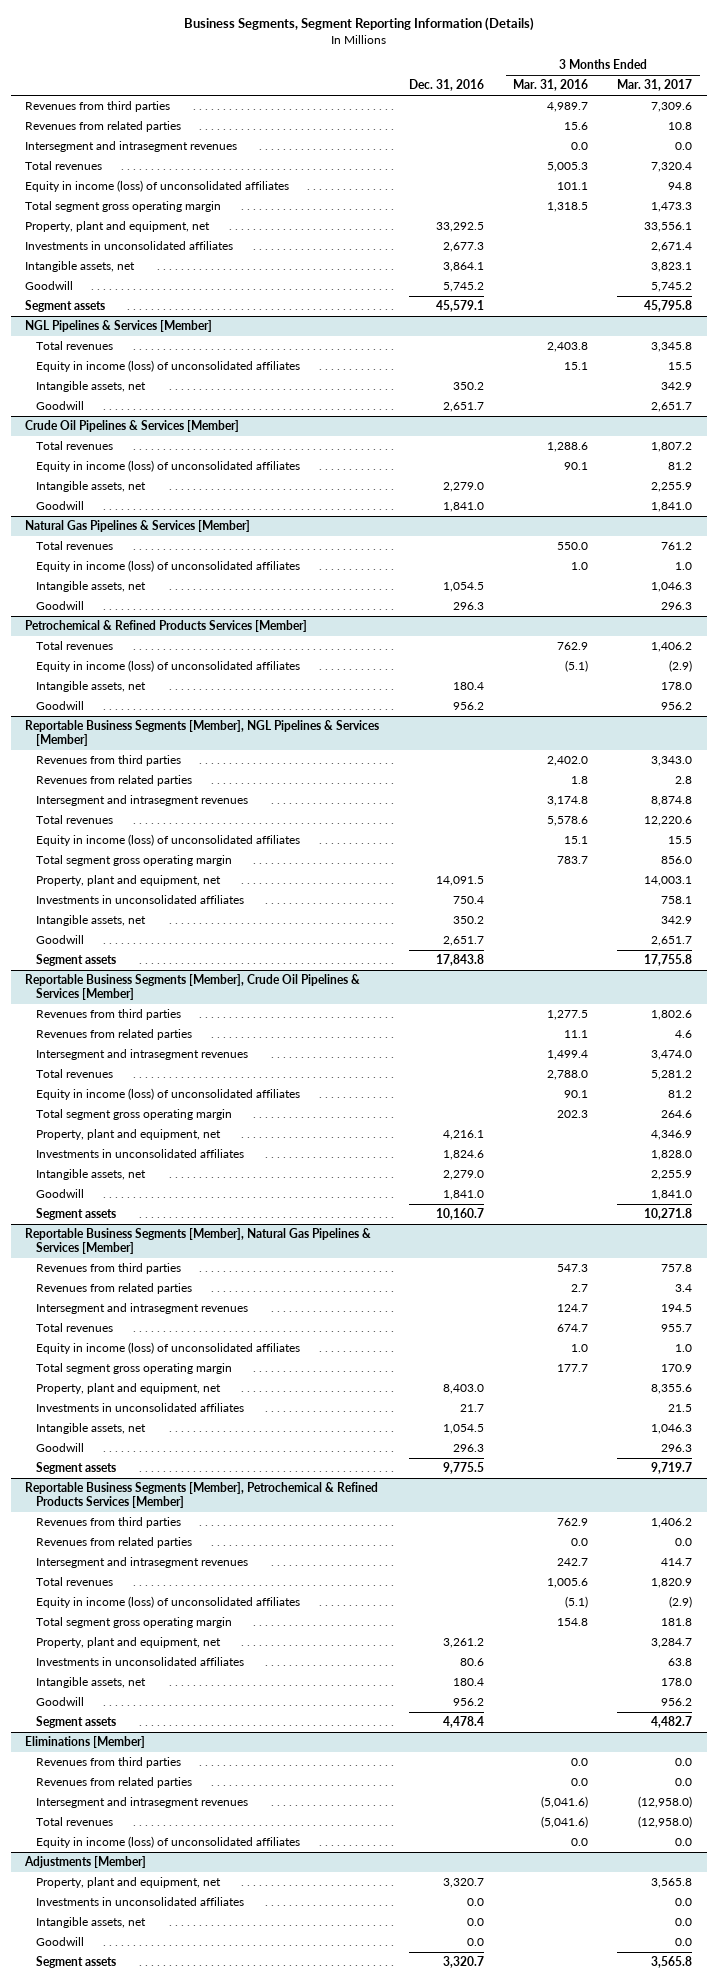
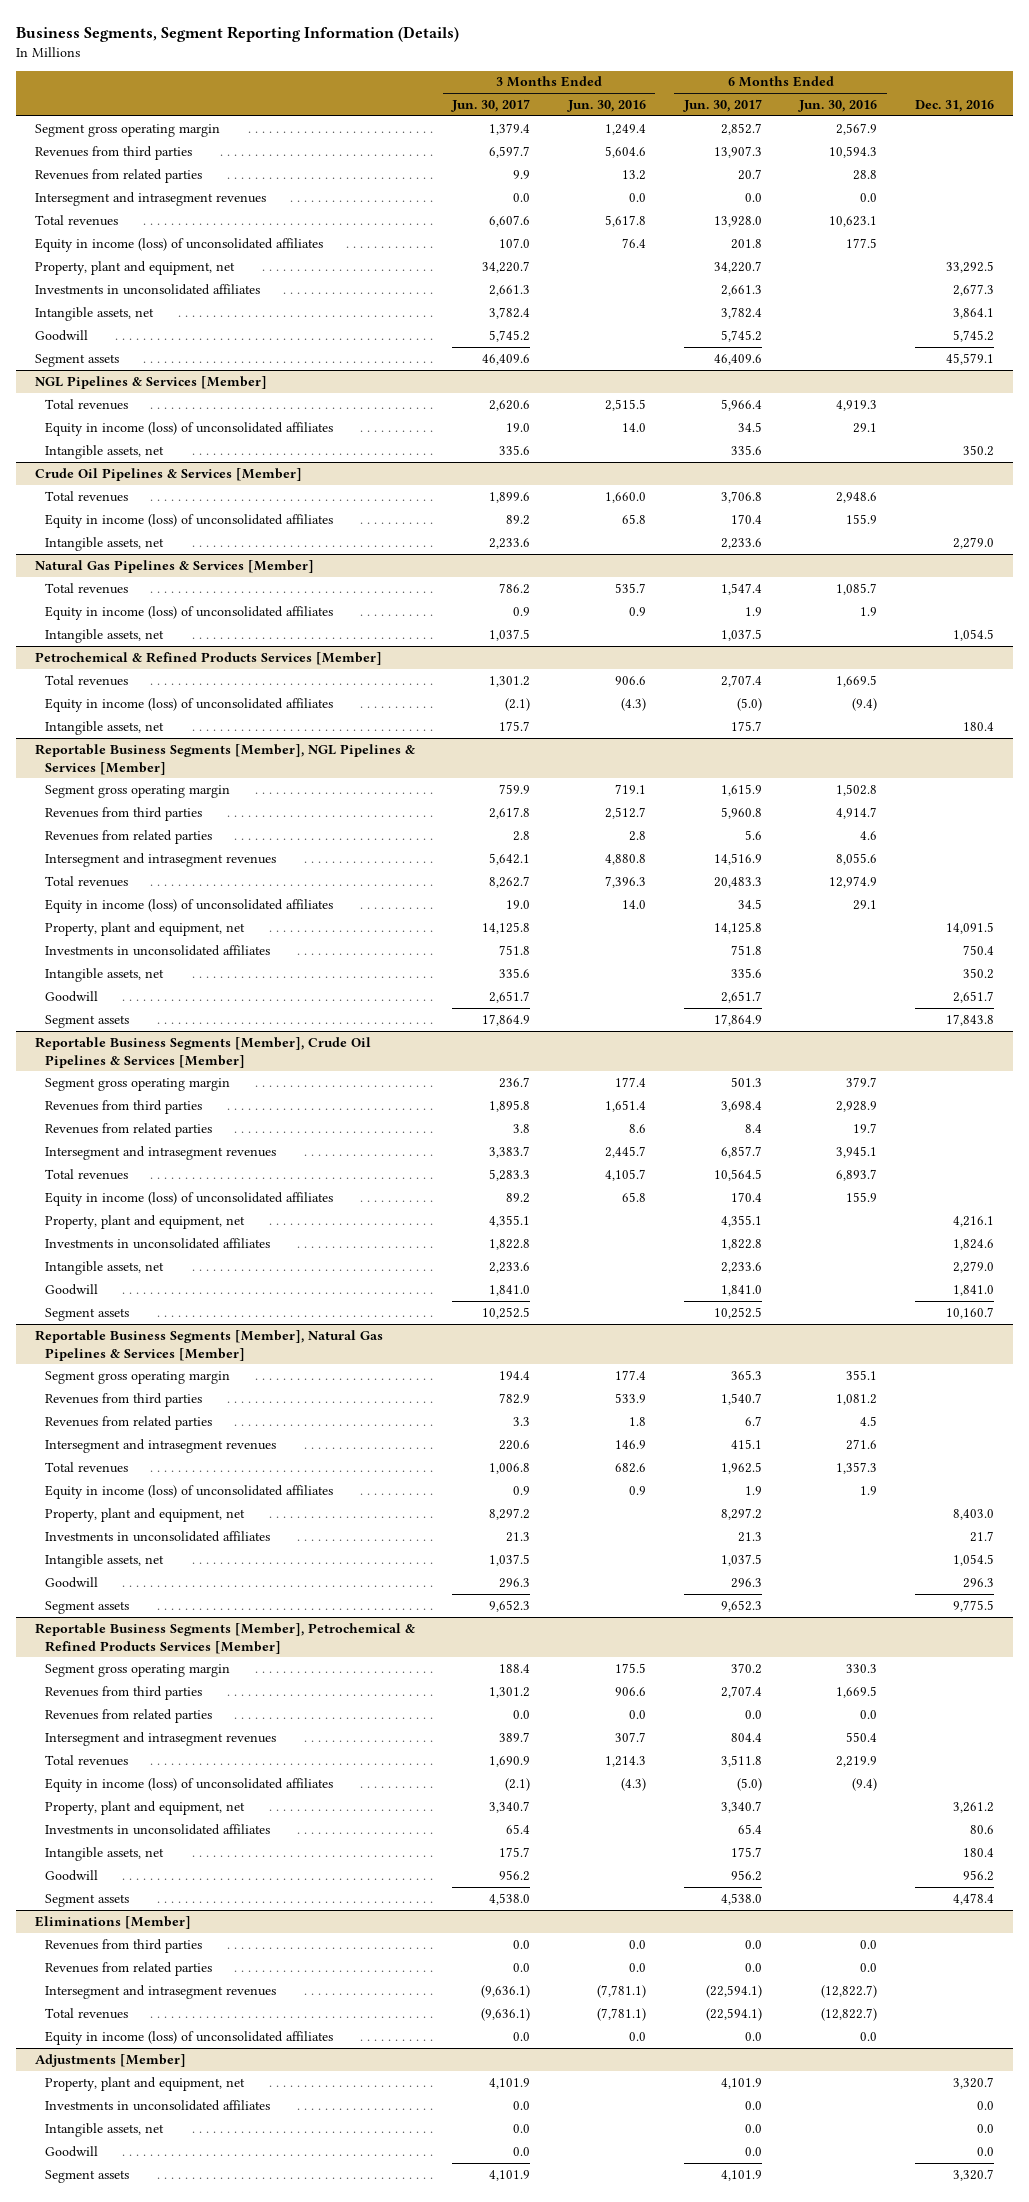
- | Dec. 31, 2016 | 3 Months Ended Mar. 31, 2016 | 3 Months Ended Mar. 31, 2017
+ | 3 Months Ended Jun. 30, 2017 | 3 Months Ended Jun. 30, 2016 | 6 Months Ended Jun. 30, 2017 | 6 Months Ended Jun. 30, 2016 | Dec. 31, 2016
+ Segment gross operating margin | 1,379.4 | 1,249.4 | 2,852.7 | 2,567.9 |
- Total segment gross operating margin | | 1,318.5 | 1,473.3
@ NGL Pipelines & Services [Member]
- Goodwill | 2,651.7 | | 2,651.7
@ Crude Oil Pipelines & Services [Member]
- Goodwill | 1,841.0 | | 1,841.0
@ Natural Gas Pipelines & Services [Member]
- Goodwill | 296.3 | | 296.3
@ Petrochemical & Refined Products Services [Member]
- Goodwill | 956.2 | | 956.2
@ Reportable Business Segments [Member], NGL Pipelines & Services [Member]
+ Segment gross operating margin | 759.9 | 719.1 | 1,615.9 | 1,502.8 |
- Total segment gross operating margin | | 783.7 | 856.0
@ Reportable Business Segments [Member], Crude Oil Pipelines & Services [Member]
+ Segment gross operating margin | 236.7 | 177.4 | 501.3 | 379.7 |
- Total segment gross operating margin | | 202.3 | 264.6
@ Reportable Business Segments [Member], Natural Gas Pipelines & Services [Member]
+ Segment gross operating margin | 194.4 | 177.4 | 365.3 | 355.1 |
- Total segment gross operating margin | | 177.7 | 170.9
@ Reportable Business Segments [Member], Petrochemical & Refined Products Services [Member]
+ Segment gross operating margin | 188.4 | 175.5 | 370.2 | 330.3 |
- Total segment gross operating margin | | 154.8 | 181.8

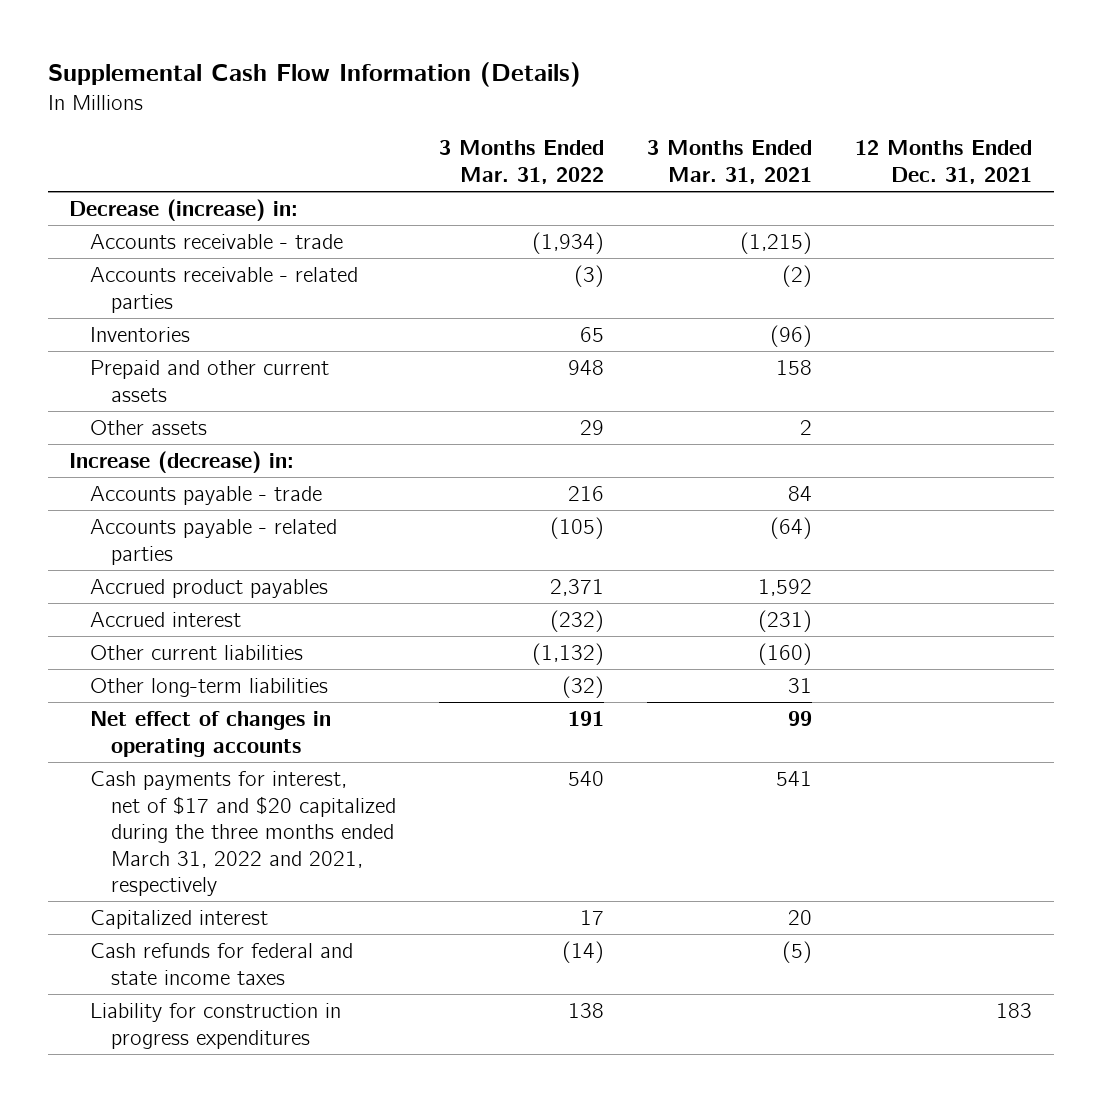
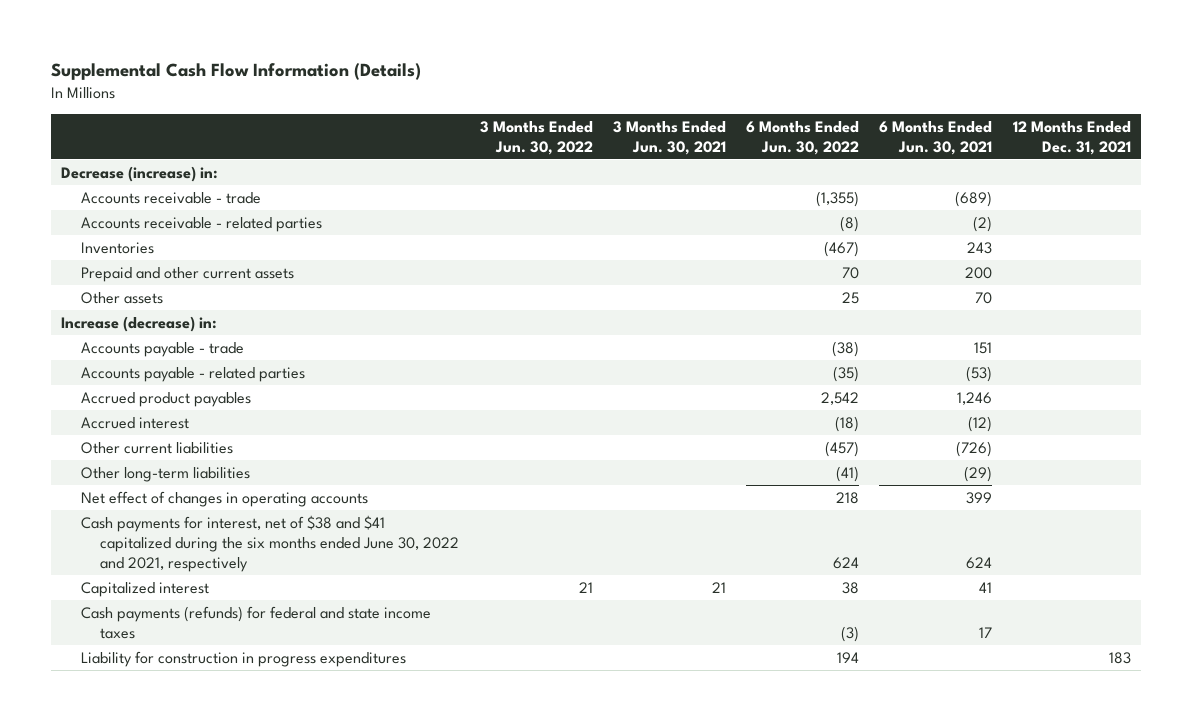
- | 3 Months Ended Mar. 31, 2022 | 3 Months Ended Mar. 31, 2021 | 12 Months Ended Dec. 31, 2021
+ | 3 Months Ended Jun. 30, 2022 | 3 Months Ended Jun. 30, 2021 | 6 Months Ended Jun. 30, 2022 | 6 Months Ended Jun. 30, 2021 | 12 Months Ended Dec. 31, 2021
- Cash payments for interest, net of $17 and $20 capitalized during the three months ended March 31, 2022 and 2021, respectively | 540 | 541 |
+ Cash payments for interest, net of $38 and $41 capitalized during the six months ended June 30, 2022 and 2021, respectively | | | 624 | 624 |
- Cash refunds for federal and state income taxes | (14) | (5) |
+ Cash payments (refunds) for federal and state income taxes | | | (3) | 17 |

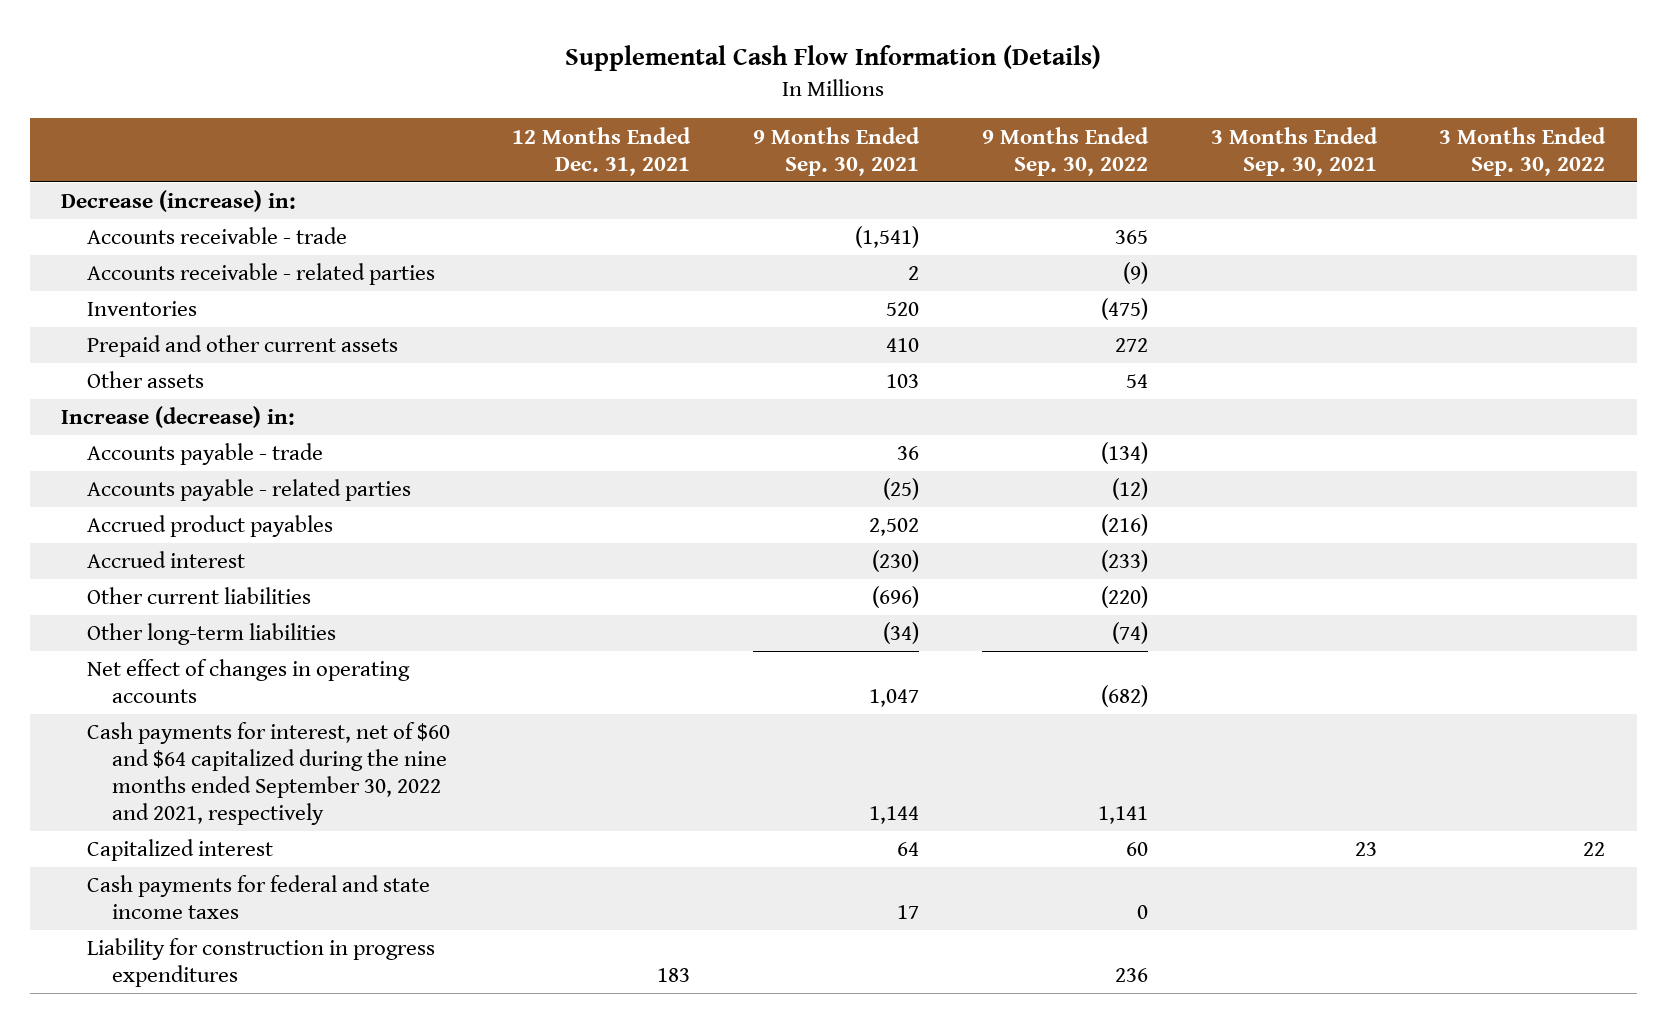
- | 3 Months Ended Jun. 30, 2022 | 3 Months Ended Jun. 30, 2021 | 6 Months Ended Jun. 30, 2022 | 6 Months Ended Jun. 30, 2021 | 12 Months Ended Dec. 31, 2021
+ | 12 Months Ended Dec. 31, 2021 | 9 Months Ended Sep. 30, 2021 | 9 Months Ended Sep. 30, 2022 | 3 Months Ended Sep. 30, 2021 | 3 Months Ended Sep. 30, 2022
- Cash payments for interest, net of $38 and $41 capitalized during the six months ended June 30, 2022 and 2021, respectively | | | 624 | 624 |
+ Cash payments for interest, net of $60 and $64 capitalized during the nine months ended September 30, 2022 and 2021, respectively | | 1,144 | 1,141 | |
- Cash payments (refunds) for federal and state income taxes | | | (3) | 17 |
+ Cash payments for federal and state income taxes | | 17 | 0 | |

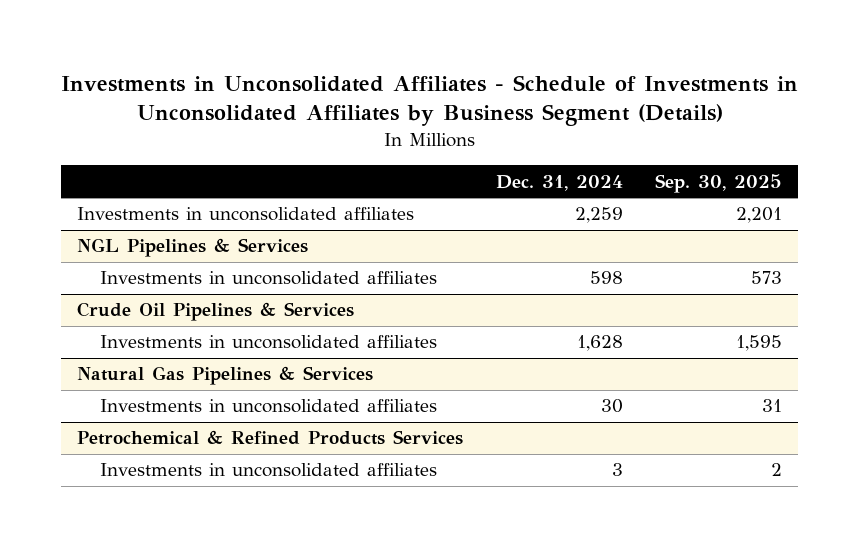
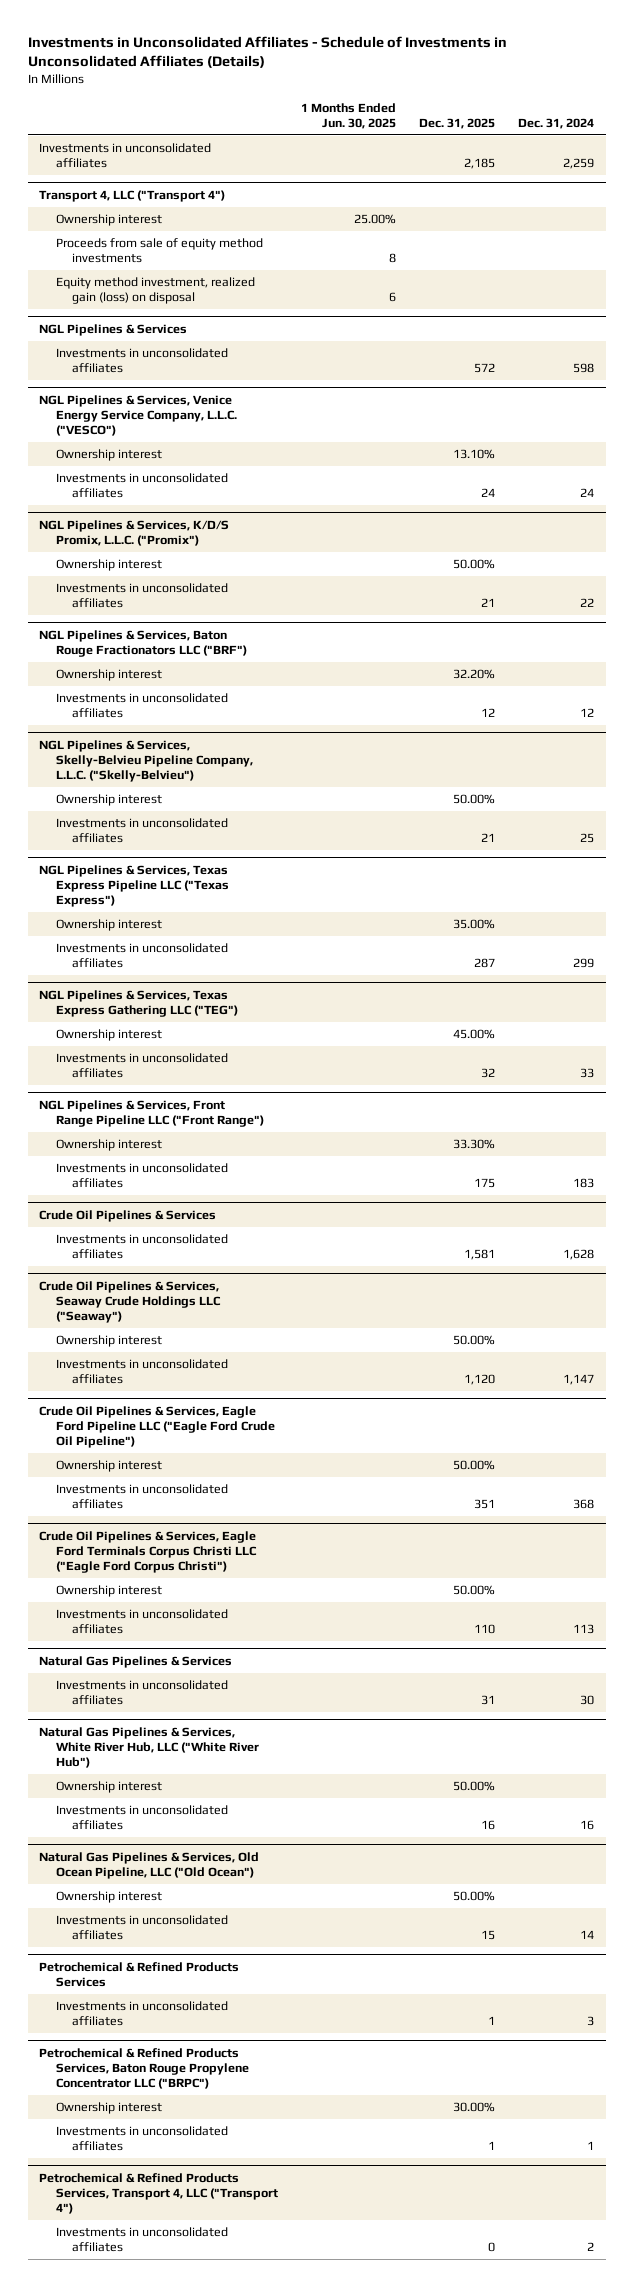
- Investments in Unconsolidated Affiliates - Schedule of Investments in Unconsolidated Affiliates by Business Segment (Details)
+ Investments in Unconsolidated Affiliates - Schedule of Investments in Unconsolidated Affiliates (Details)
- | Dec. 31, 2024 | Sep. 30, 2025
+ | 1 Months Ended Jun. 30, 2025 | Dec. 31, 2025 | Dec. 31, 2024
+ Transport 4, LLC ("Transport 4")
+ Ownership interest | 25.00% | |
+ Proceeds from sale of equity method investments | 8 | |
+ Equity method investment, realized gain (loss) on disposal | 6 | |
+ NGL Pipelines & Services, Venice Energy Service Company, L.L.C. ("VESCO")
+ Ownership interest | | 13.10% |
+ Investments in unconsolidated affiliates | | 24 | 24
+ NGL Pipelines & Services, K/D/S Promix, L.L.C. ("Promix")
+ Ownership interest | | 50.00% |
+ Investments in unconsolidated affiliates | | 21 | 22
+ NGL Pipelines & Services, Baton Rouge Fractionators LLC ("BRF")
+ Ownership interest | | 32.20% |
+ Investments in unconsolidated affiliates | | 12 | 12
+ NGL Pipelines & Services, Skelly-Belvieu Pipeline Company, L.L.C. ("Skelly-Belvieu")
+ Ownership interest | | 50.00% |
+ Investments in unconsolidated affiliates | | 21 | 25
+ NGL Pipelines & Services, Texas Express Pipeline LLC ("Texas Express")
+ Ownership interest | | 35.00% |
+ Investments in unconsolidated affiliates | | 287 | 299
+ NGL Pipelines & Services, Texas Express Gathering LLC ("TEG")
+ Ownership interest | | 45.00% |
+ Investments in unconsolidated affiliates | | 32 | 33
+ NGL Pipelines & Services, Front Range Pipeline LLC ("Front Range")
+ Ownership interest | | 33.30% |
+ Investments in unconsolidated affiliates | | 175 | 183
+ Crude Oil Pipelines & Services, Seaway Crude Holdings LLC ("Seaway")
+ Ownership interest | | 50.00% |
+ Investments in unconsolidated affiliates | | 1,120 | 1,147
+ Crude Oil Pipelines & Services, Eagle Ford Pipeline LLC ("Eagle Ford Crude Oil Pipeline")
+ Ownership interest | | 50.00% |
+ Investments in unconsolidated affiliates | | 351 | 368
+ Crude Oil Pipelines & Services, Eagle Ford Terminals Corpus Christi LLC ("Eagle Ford Corpus Christi")
+ Ownership interest | | 50.00% |
+ Investments in unconsolidated affiliates | | 110 | 113
+ Natural Gas Pipelines & Services, White River Hub, LLC ("White River Hub")
+ Ownership interest | | 50.00% |
+ Investments in unconsolidated affiliates | | 16 | 16
+ Natural Gas Pipelines & Services, Old Ocean Pipeline, LLC ("Old Ocean")
+ Ownership interest | | 50.00% |
+ Investments in unconsolidated affiliates | | 15 | 14
+ Petrochemical & Refined Products Services, Baton Rouge Propylene Concentrator LLC ("BRPC")
+ Ownership interest | | 30.00% |
+ Investments in unconsolidated affiliates | | 1 | 1
+ Petrochemical & Refined Products Services, Transport 4, LLC ("Transport 4")
+ Investments in unconsolidated affiliates | | 0 | 2

